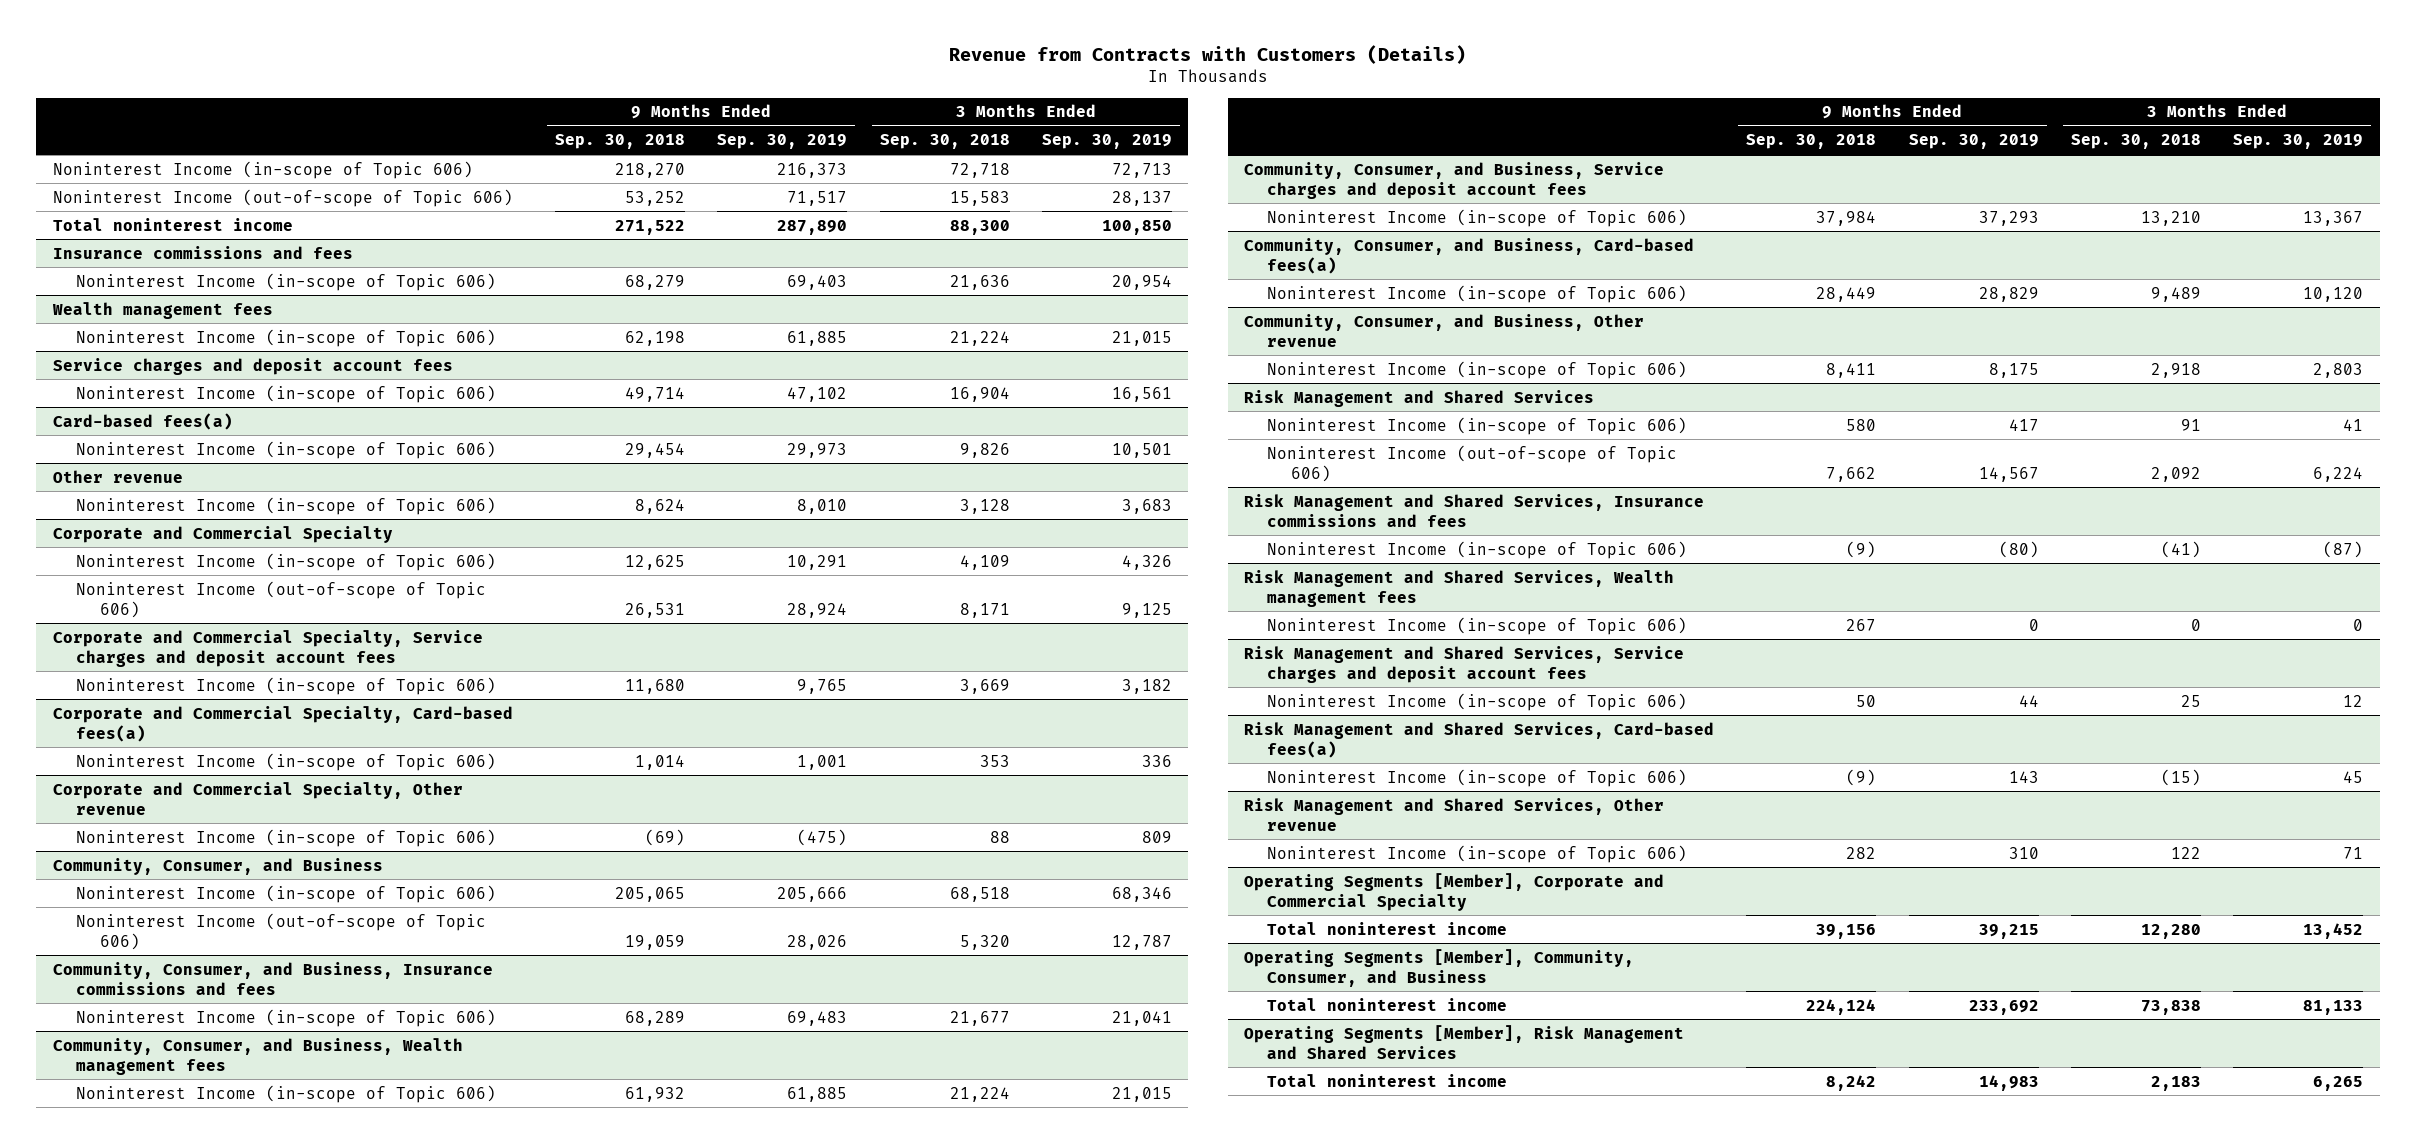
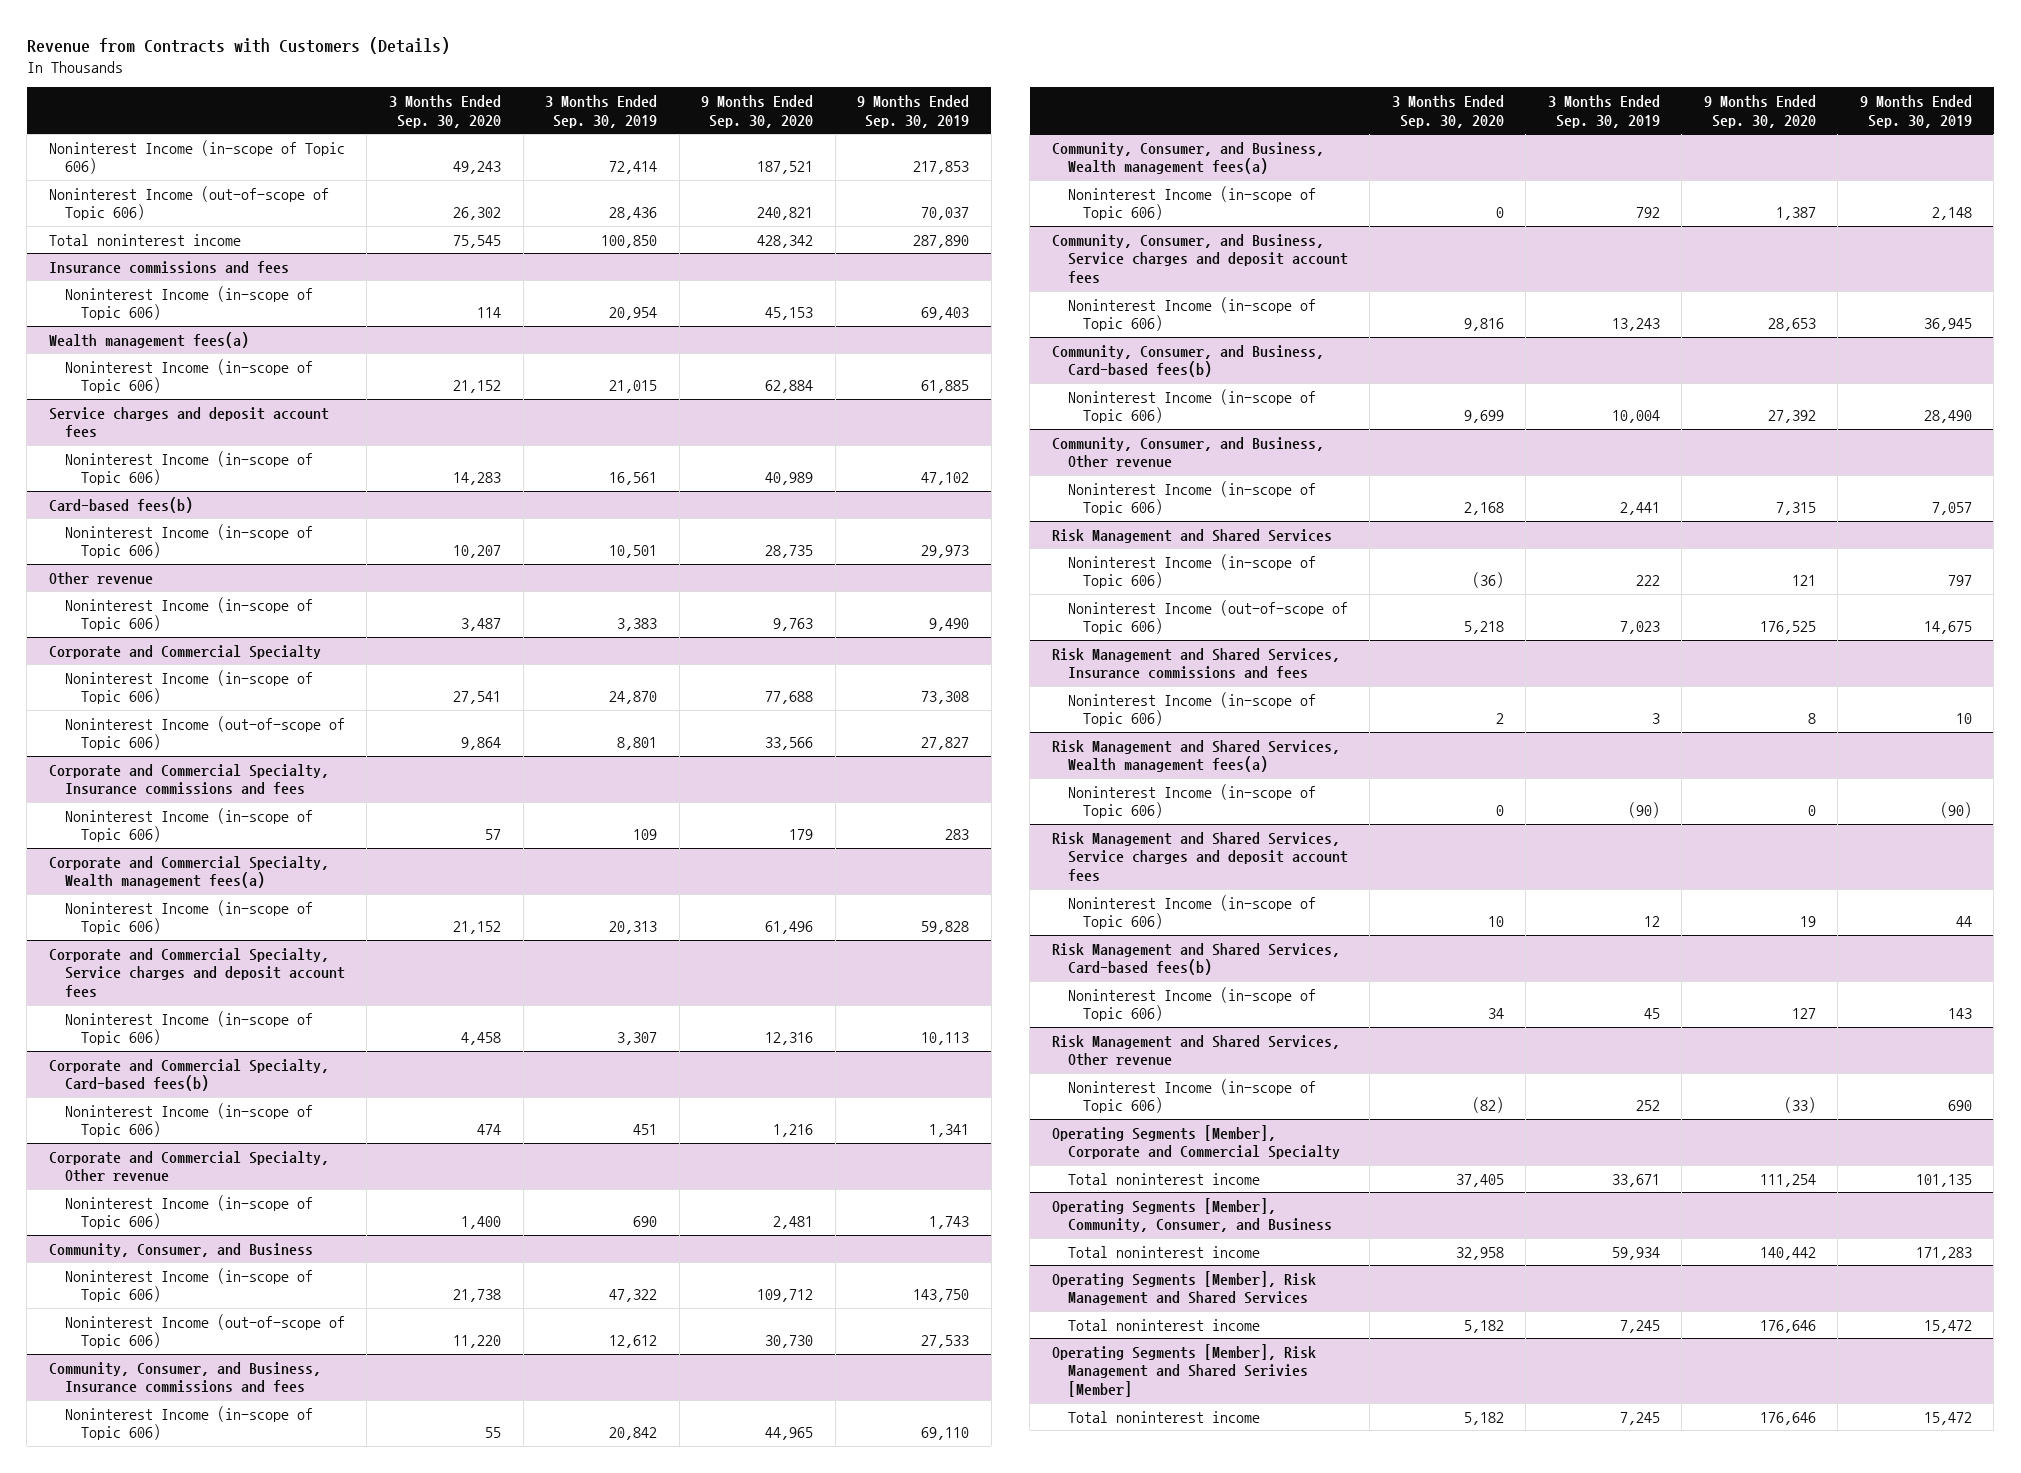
- | 9 Months Ended Sep. 30, 2018 | 9 Months Ended Sep. 30, 2019 | 3 Months Ended Sep. 30, 2018 | 3 Months Ended Sep. 30, 2019
+ | 3 Months Ended Sep. 30, 2020 | 3 Months Ended Sep. 30, 2019 | 9 Months Ended Sep. 30, 2020 | 9 Months Ended Sep. 30, 2019
- Noninterest Income (in-scope of Topic 606) | 218,270 | 216,373 | 72,718 | 72,713
- Noninterest Income (out-of-scope of Topic 606) | 53,252 | 71,517 | 15,583 | 28,137
+ Noninterest Income (in-scope of Topic 606) | 49,243 | 72,414 | 187,521 | 217,853
+ Noninterest Income (out-of-scope of Topic 606) | 26,302 | 28,436 | 240,821 | 70,037
- Wealth management fees
+ Wealth management fees(a)
- Card-based fees(a)
+ Card-based fees(b)
@ Other revenue
- Noninterest Income (in-scope of Topic 606) | 8,624 | 8,010 | 3,128 | 3,683
+ Noninterest Income (in-scope of Topic 606) | 3,487 | 3,383 | 9,763 | 9,490
@ Corporate and Commercial Specialty
- Noninterest Income (in-scope of Topic 606) | 12,625 | 10,291 | 4,109 | 4,326
- Noninterest Income (out-of-scope of Topic 606) | 26,531 | 28,924 | 8,171 | 9,125
+ Noninterest Income (in-scope of Topic 606) | 27,541 | 24,870 | 77,688 | 73,308
+ Noninterest Income (out-of-scope of Topic 606) | 9,864 | 8,801 | 33,566 | 27,827
+ Corporate and Commercial Specialty, Insurance commissions and fees
+ Noninterest Income (in-scope of Topic 606) | 57 | 109 | 179 | 283
+ Corporate and Commercial Specialty, Wealth management fees(a)
+ Noninterest Income (in-scope of Topic 606) | 21,152 | 20,313 | 61,496 | 59,828
@ Corporate and Commercial Specialty, Service charges and deposit account fees
- Noninterest Income (in-scope of Topic 606) | 11,680 | 9,765 | 3,669 | 3,182
- Corporate and Commercial Specialty, Card-based fees(a)
- Noninterest Income (in-scope of Topic 606) | 1,014 | 1,001 | 353 | 336
@ Corporate and Commercial Specialty, Service charges and deposit account fees
+ Noninterest Income (in-scope of Topic 606) | 4,458 | 3,307 | 12,316 | 10,113
+ Corporate and Commercial Specialty, Card-based fees(b)
+ Noninterest Income (in-scope of Topic 606) | 474 | 451 | 1,216 | 1,341
@ Corporate and Commercial Specialty, Other revenue
- Noninterest Income (in-scope of Topic 606) | (69) | (475) | 88 | 809
+ Noninterest Income (in-scope of Topic 606) | 1,400 | 690 | 2,481 | 1,743
@ Community, Consumer, and Business
- Noninterest Income (in-scope of Topic 606) | 205,065 | 205,666 | 68,518 | 68,346
- Noninterest Income (out-of-scope of Topic 606) | 19,059 | 28,026 | 5,320 | 12,787
+ Noninterest Income (in-scope of Topic 606) | 21,738 | 47,322 | 109,712 | 143,750
+ Noninterest Income (out-of-scope of Topic 606) | 11,220 | 12,612 | 30,730 | 27,533
@ Community, Consumer, and Business, Insurance commissions and fees
- Noninterest Income (in-scope of Topic 606) | 68,289 | 69,483 | 21,677 | 21,041
- Community, Consumer, and Business, Wealth management fees
- Noninterest Income (in-scope of Topic 606) | 61,932 | 61,885 | 21,224 | 21,015
@ Community, Consumer, and Business, Insurance commissions and fees
+ Noninterest Income (in-scope of Topic 606) | 55 | 20,842 | 44,965 | 69,110
+ Community, Consumer, and Business, Wealth management fees(a)
+ Noninterest Income (in-scope of Topic 606) | 0 | 792 | 1,387 | 2,148
@ Community, Consumer, and Business, Service charges and deposit account fees
- Noninterest Income (in-scope of Topic 606) | 37,984 | 37,293 | 13,210 | 13,367
- Community, Consumer, and Business, Card-based fees(a)
- Noninterest Income (in-scope of Topic 606) | 28,449 | 28,829 | 9,489 | 10,120
@ Community, Consumer, and Business, Service charges and deposit account fees
+ Noninterest Income (in-scope of Topic 606) | 9,816 | 13,243 | 28,653 | 36,945
+ Community, Consumer, and Business, Card-based fees(b)
+ Noninterest Income (in-scope of Topic 606) | 9,699 | 10,004 | 27,392 | 28,490
@ Community, Consumer, and Business, Other revenue
- Noninterest Income (in-scope of Topic 606) | 8,411 | 8,175 | 2,918 | 2,803
+ Noninterest Income (in-scope of Topic 606) | 2,168 | 2,441 | 7,315 | 7,057
@ Risk Management and Shared Services
- Noninterest Income (in-scope of Topic 606) | 580 | 417 | 91 | 41
- Noninterest Income (out-of-scope of Topic 606) | 7,662 | 14,567 | 2,092 | 6,224
+ Noninterest Income (in-scope of Topic 606) | (36) | 222 | 121 | 797
+ Noninterest Income (out-of-scope of Topic 606) | 5,218 | 7,023 | 176,525 | 14,675
@ Risk Management and Shared Services, Insurance commissions and fees
- Noninterest Income (in-scope of Topic 606) | (9) | (80) | (41) | (87)
- Risk Management and Shared Services, Wealth management fees
- Noninterest Income (in-scope of Topic 606) | 267 | 0 | 0 | 0
@ Risk Management and Shared Services, Insurance commissions and fees
+ Noninterest Income (in-scope of Topic 606) | 2 | 3 | 8 | 10
+ Risk Management and Shared Services, Wealth management fees(a)
+ Noninterest Income (in-scope of Topic 606) | 0 | (90) | 0 | (90)
- Risk Management and Shared Services, Card-based fees(a)
+ Risk Management and Shared Services, Card-based fees(b)
@ Risk Management and Shared Services, Other revenue
- Noninterest Income (in-scope of Topic 606) | 282 | 310 | 122 | 71
+ Noninterest Income (in-scope of Topic 606) | (82) | 252 | (33) | 690
@ Operating Segments [Member], Corporate and Commercial Specialty
- Total noninterest income | 39,156 | 39,215 | 12,280 | 13,452
+ Total noninterest income | 37,405 | 33,671 | 111,254 | 101,135
@ Operating Segments [Member], Community, Consumer, and Business
- Total noninterest income | 224,124 | 233,692 | 73,838 | 81,133
+ Total noninterest income | 32,958 | 59,934 | 140,442 | 171,283
@ Operating Segments [Member], Risk Management and Shared Services
- Total noninterest income | 8,242 | 14,983 | 2,183 | 6,265
+ Total noninterest income | 5,182 | 7,245 | 176,646 | 15,472
+ Operating Segments [Member], Risk Management and Shared Serivies [Member]
+ Total noninterest income | 5,182 | 7,245 | 176,646 | 15,472

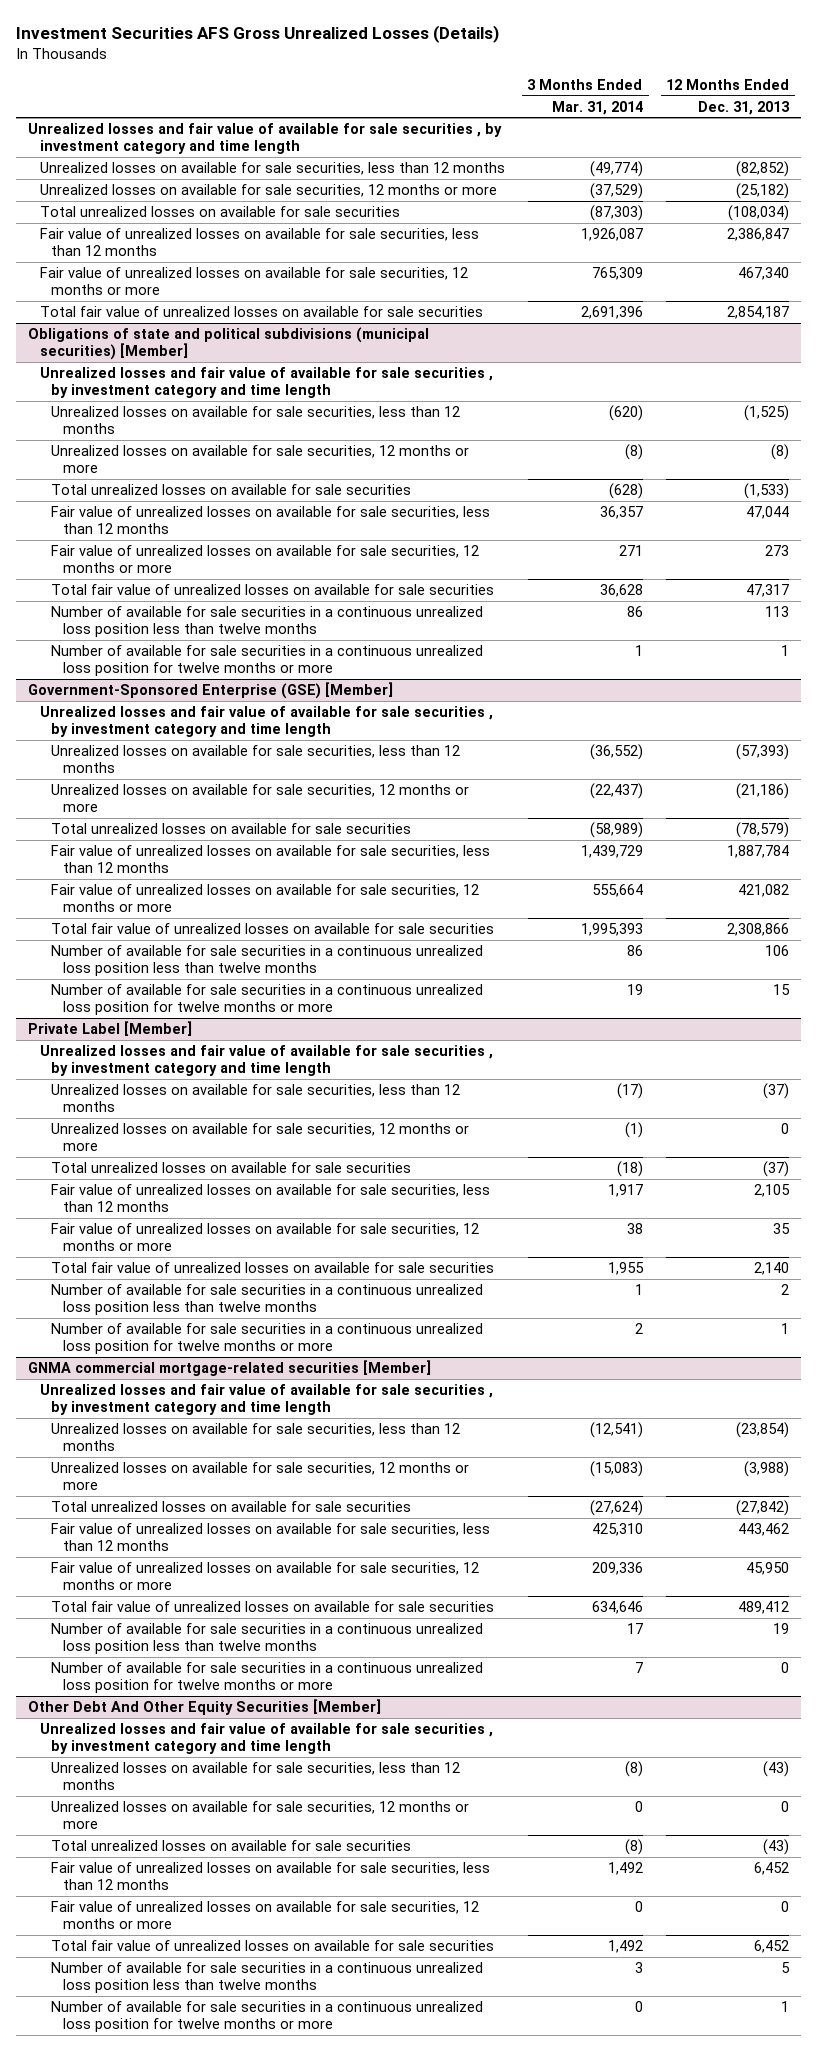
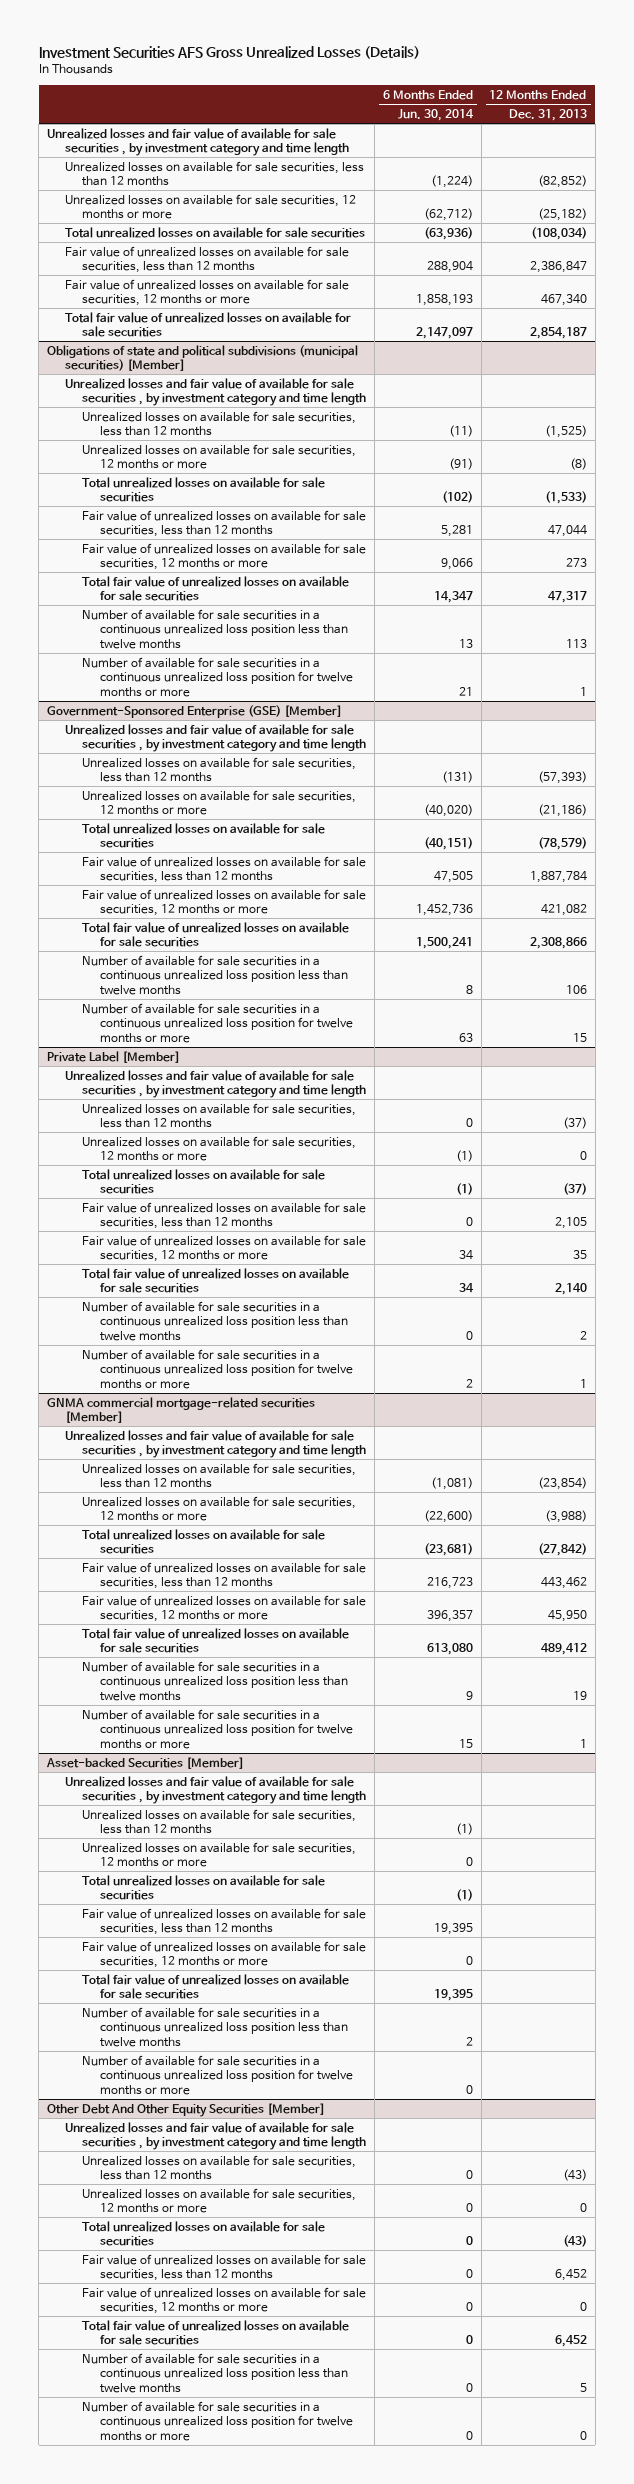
- | 3 Months Ended Mar. 31, 2014 | 12 Months Ended Dec. 31, 2013
+ | 6 Months Ended Jun. 30, 2014 | 12 Months Ended Dec. 31, 2013
@ GNMA commercial mortgage-related securities [Member]
- Number of available for sale securities in a continuous unrealized loss position for twelve months or more | 7 | 0
+ Number of available for sale securities in a continuous unrealized loss position for twelve months or more | 15 | 1
+ Asset-backed Securities [Member]
+ Unrealized losses and fair value of available for sale securities , by investment category and time length
+ Unrealized losses on available for sale securities, less than 12 months | (1) |
+ Unrealized losses on available for sale securities, 12 months or more | 0 |
+ Total unrealized losses on available for sale securities | (1) |
+ Fair value of unrealized losses on available for sale securities, less than 12 months | 19,395 |
+ Fair value of unrealized losses on available for sale securities, 12 months or more | 0 |
+ Total fair value of unrealized losses on available for sale securities | 19,395 |
+ Number of available for sale securities in a continuous unrealized loss position less than twelve months | 2 |
+ Number of available for sale securities in a continuous unrealized loss position for twelve months or more | 0 |
@ Other Debt And Other Equity Securities [Member]
- Number of available for sale securities in a continuous unrealized loss position for twelve months or more | 0 | 1
+ Number of available for sale securities in a continuous unrealized loss position for twelve months or more | 0 | 0

